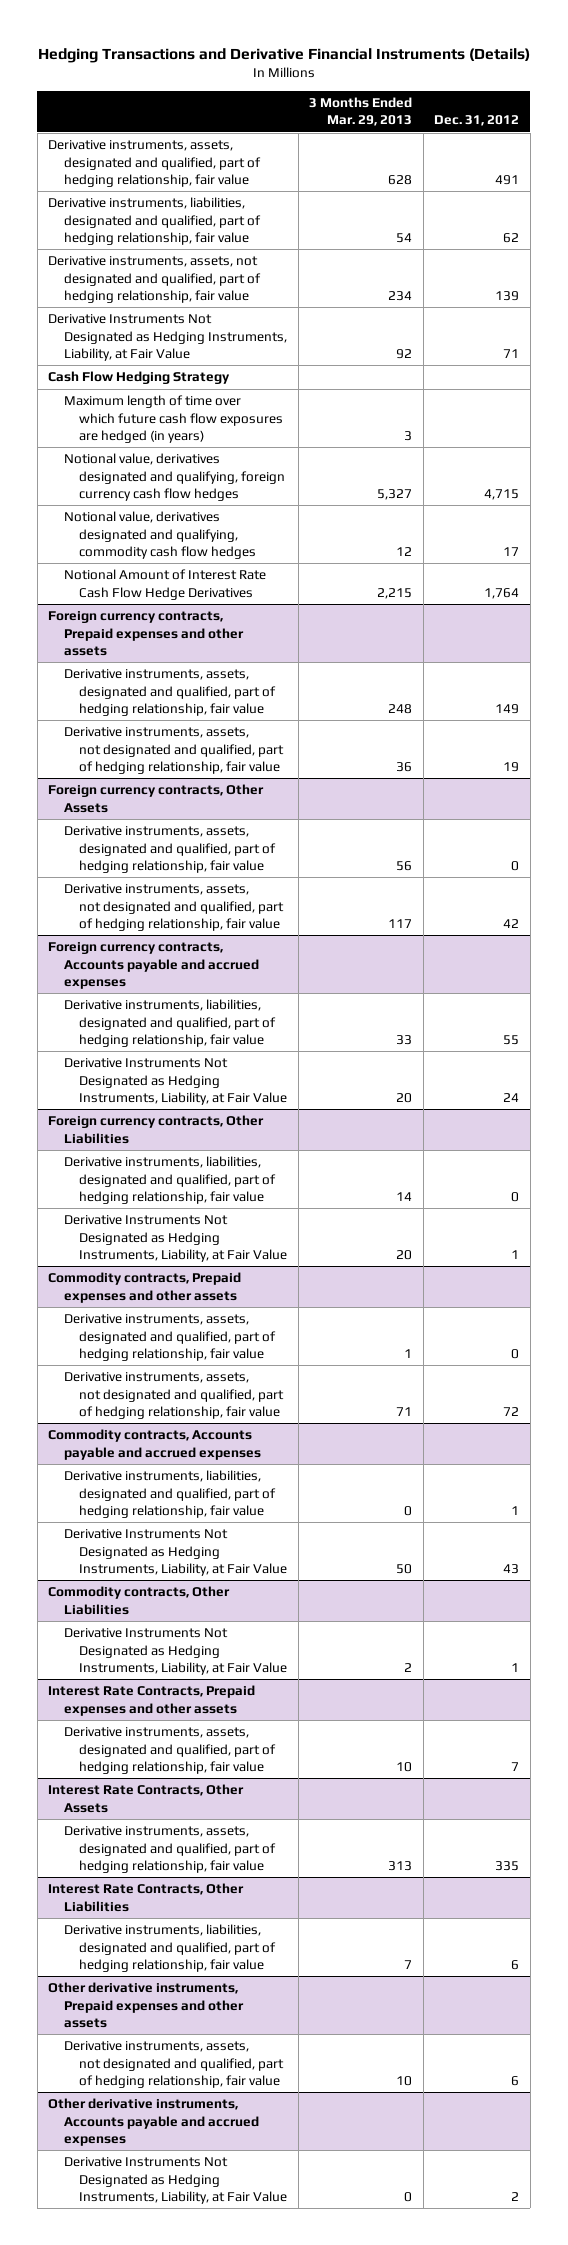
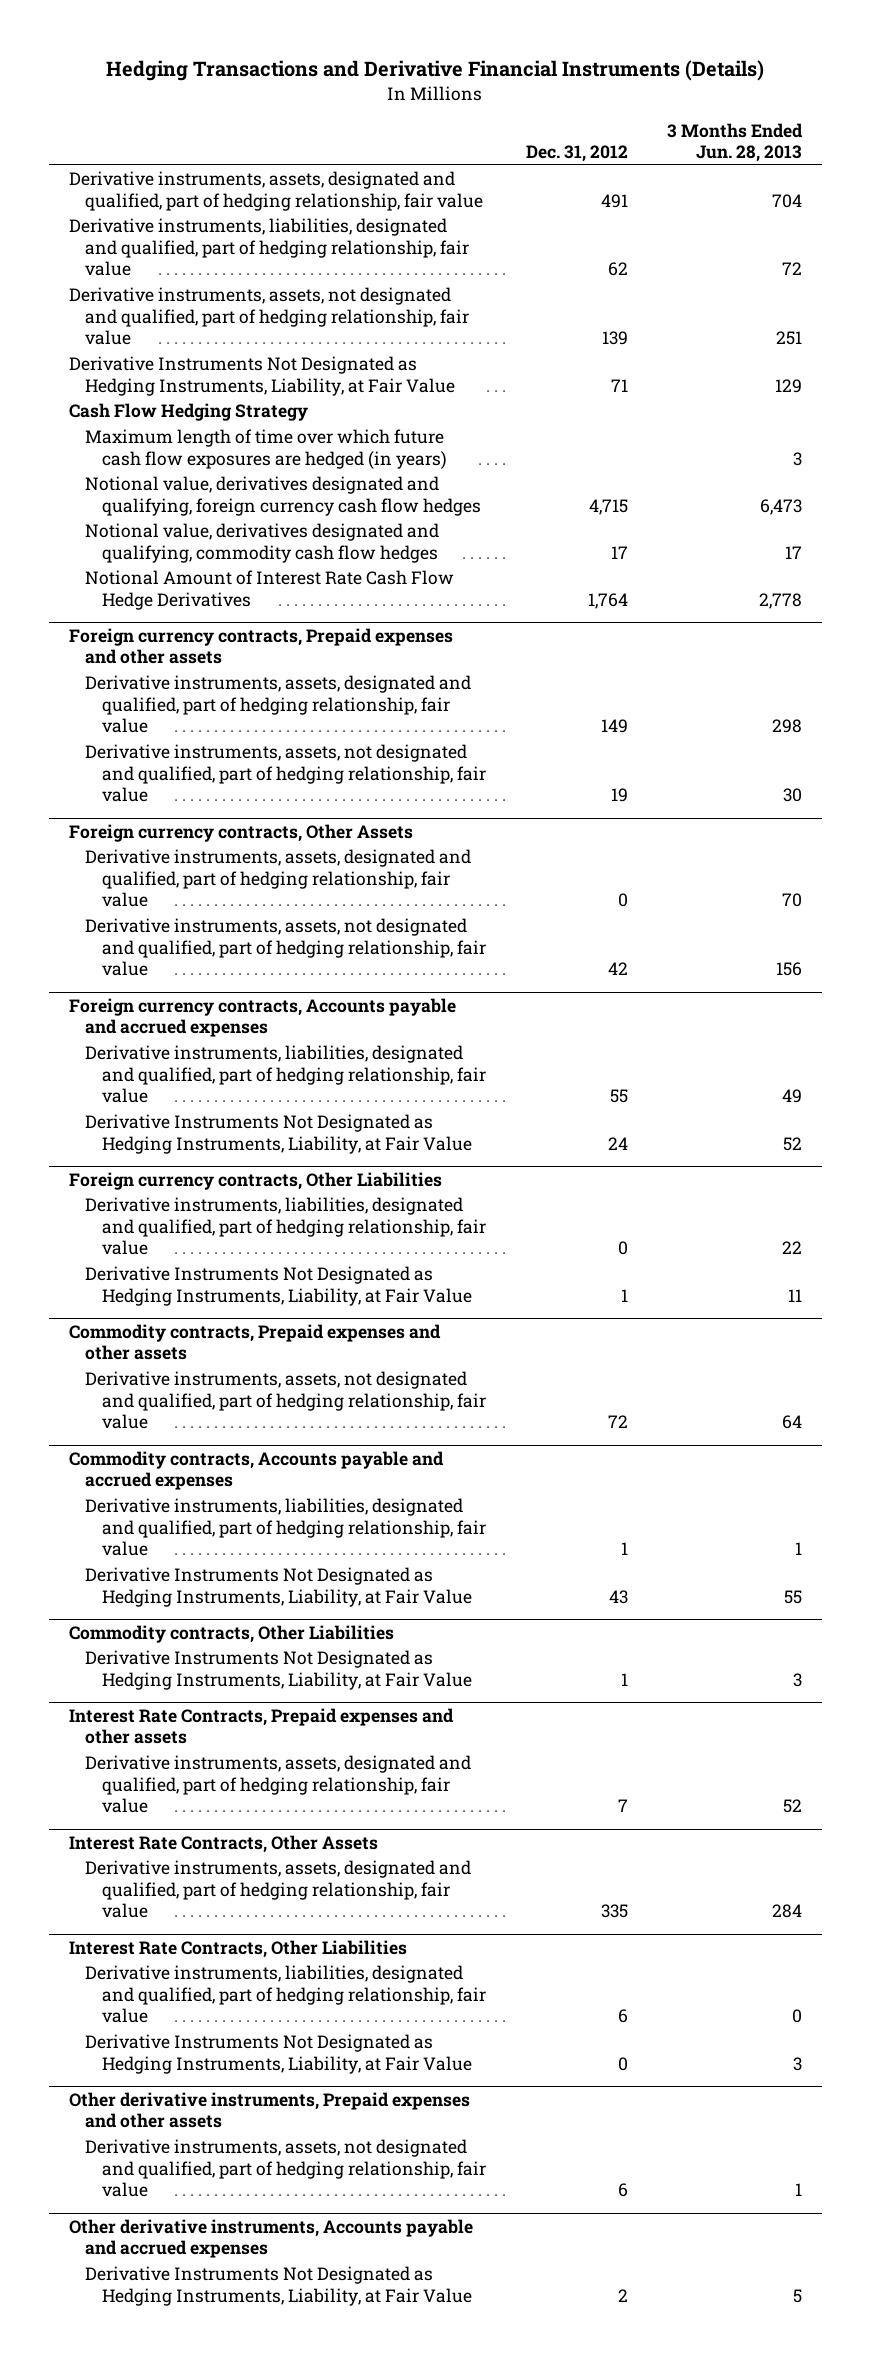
- | 3 Months Ended Mar. 29, 2013 | Dec. 31, 2012
+ | Dec. 31, 2012 | 3 Months Ended Jun. 28, 2013
@ Commodity contracts, Prepaid expenses and other assets
- Derivative instruments, assets, designated and qualified, part of hedging relationship, fair value | 1 | 0
@ Interest Rate Contracts, Other Liabilities
+ Derivative Instruments Not Designated as Hedging Instruments, Liability, at Fair Value | 0 | 3

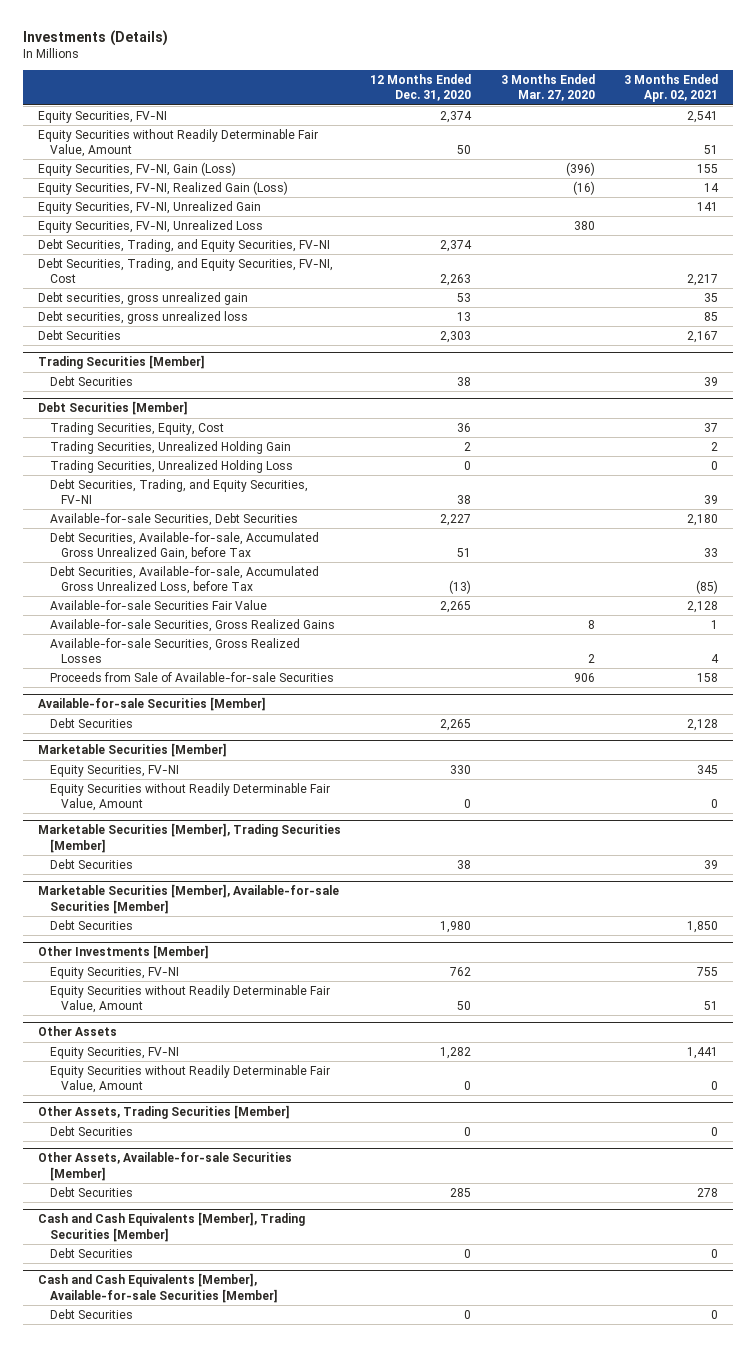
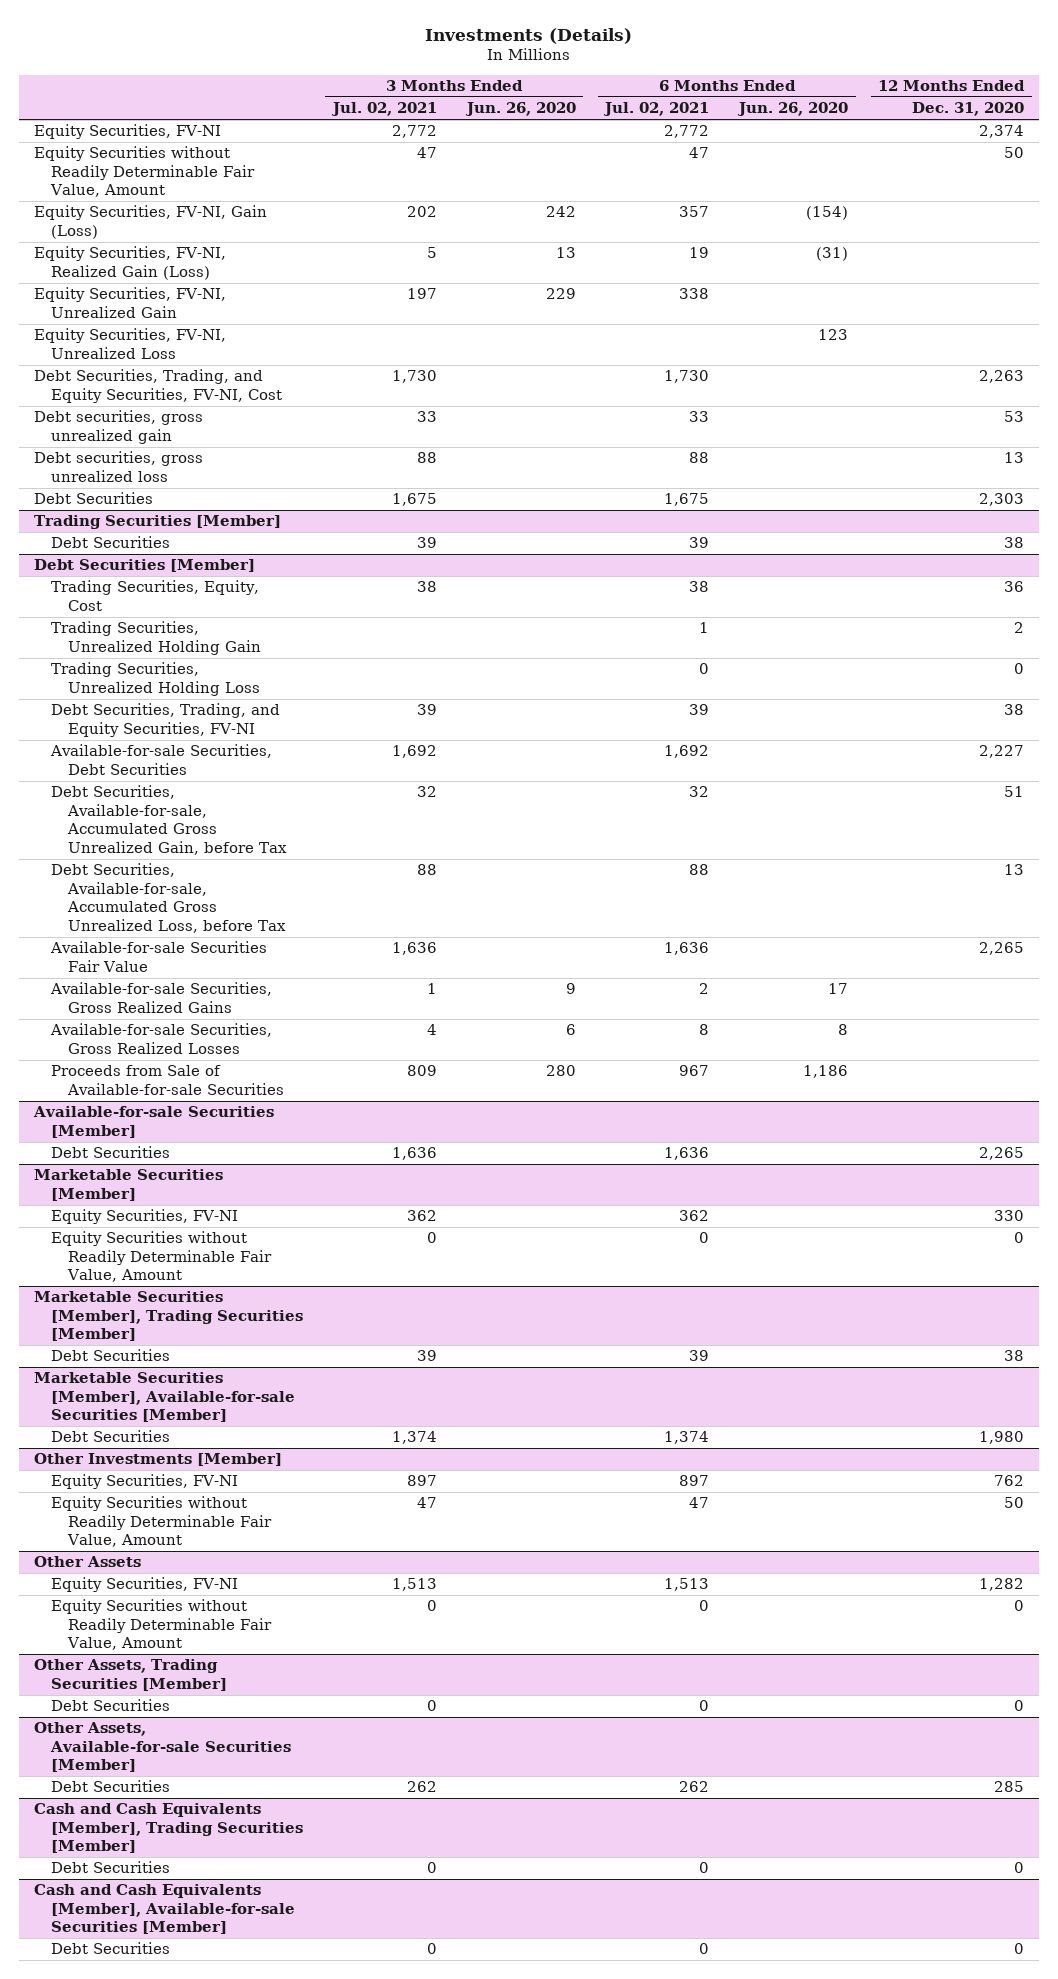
- | 12 Months Ended Dec. 31, 2020 | 3 Months Ended Mar. 27, 2020 | 3 Months Ended Apr. 02, 2021
+ | 3 Months Ended Jul. 02, 2021 | 3 Months Ended Jun. 26, 2020 | 6 Months Ended Jul. 02, 2021 | 6 Months Ended Jun. 26, 2020 | 12 Months Ended Dec. 31, 2020
- Debt Securities, Trading, and Equity Securities, FV-NI | 2,374 | |
@ Debt Securities [Member]
- Debt Securities, Available-for-sale, Accumulated Gross Unrealized Loss, before Tax | (13) | | (85)
+ Debt Securities, Available-for-sale, Accumulated Gross Unrealized Loss, before Tax | 88 | | 88 | | 13

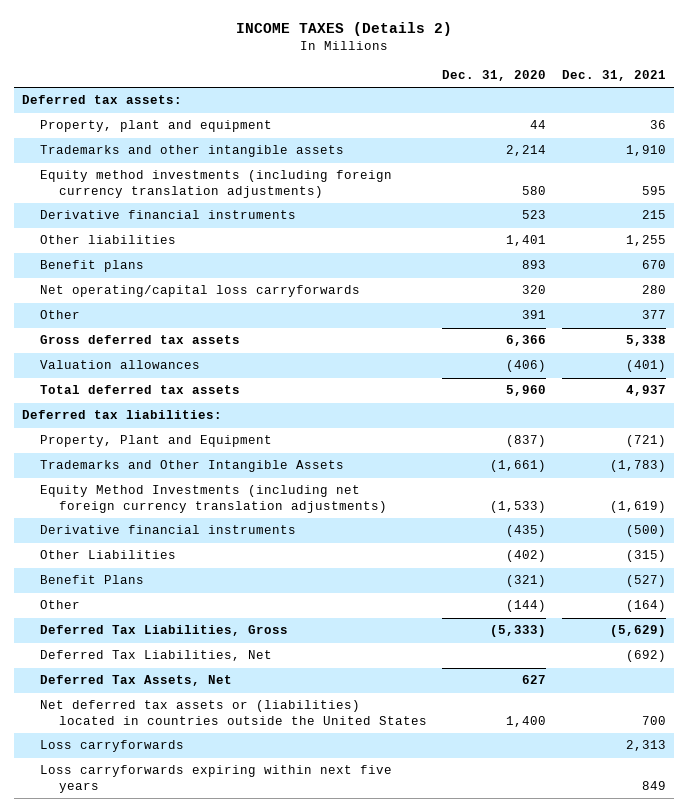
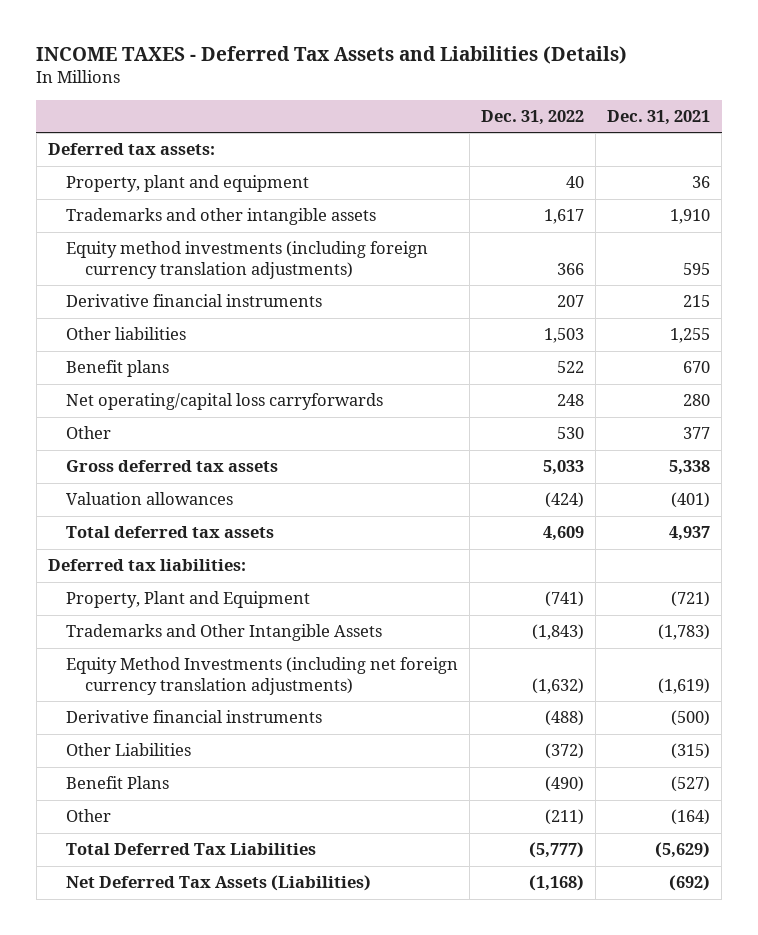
- INCOME TAXES (Details 2)
+ INCOME TAXES - Deferred Tax Assets and Liabilities (Details)
- | Dec. 31, 2020 | Dec. 31, 2021
+ | Dec. 31, 2022 | Dec. 31, 2021
- Deferred Tax Liabilities, Gross | (5,333) | (5,629)
- Deferred Tax Liabilities, Net | | (692)
- Deferred Tax Assets, Net | 627 |
- Net deferred tax assets or (liabilities) located in countries outside the United States | 1,400 | 700
- Loss carryforwards | | 2,313
- Loss carryforwards expiring within next five years | | 849
+ Total Deferred Tax Liabilities | (5,777) | (5,629)
+ Net Deferred Tax Assets (Liabilities) | (1,168) | (692)

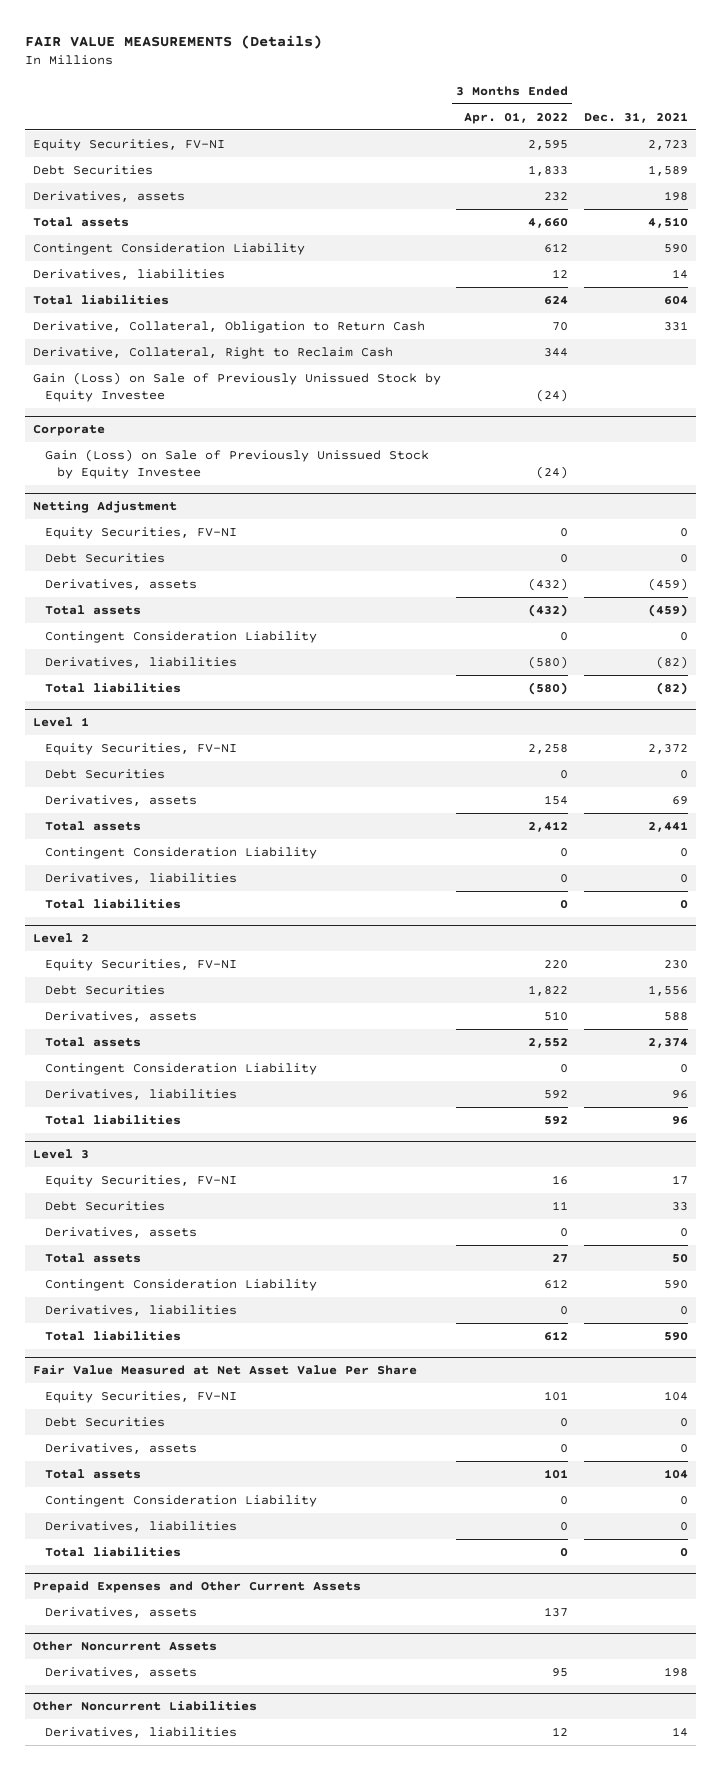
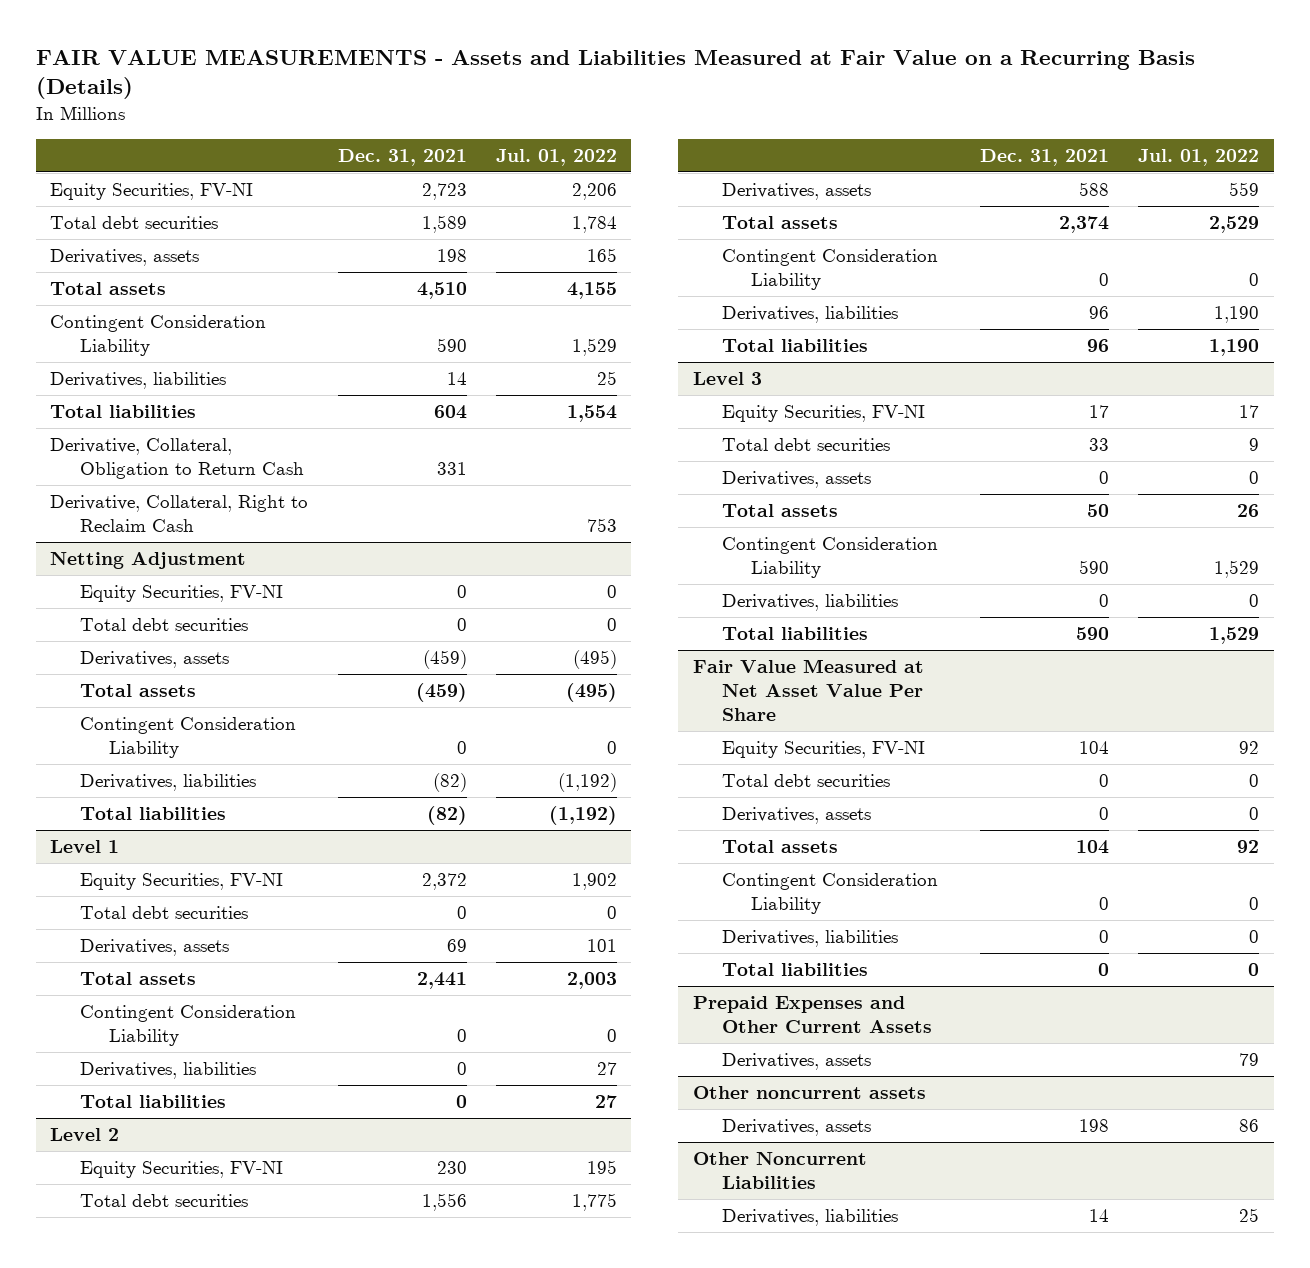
- FAIR VALUE MEASUREMENTS (Details)
+ FAIR VALUE MEASUREMENTS - Assets and Liabilities Measured at Fair Value on a Recurring Basis (Details)
- | 3 Months Ended Apr. 01, 2022 | Dec. 31, 2021
+ | Dec. 31, 2021 | Jul. 01, 2022
- Debt Securities | 1,833 | 1,589
+ Total debt securities | 1,589 | 1,784
- Gain (Loss) on Sale of Previously Unissued Stock by Equity Investee | (24) |
- Corporate
- Gain (Loss) on Sale of Previously Unissued Stock by Equity Investee | (24) |
@ Netting Adjustment
- Debt Securities | 0 | 0
+ Total debt securities | 0 | 0
@ Level 1
- Debt Securities | 0 | 0
+ Total debt securities | 0 | 0
@ Level 2
- Debt Securities | 1,822 | 1,556
+ Total debt securities | 1,556 | 1,775
@ Level 3
- Debt Securities | 11 | 33
+ Total debt securities | 33 | 9
@ Fair Value Measured at Net Asset Value Per Share
- Debt Securities | 0 | 0
+ Total debt securities | 0 | 0
- Other Noncurrent Assets
+ Other noncurrent assets

